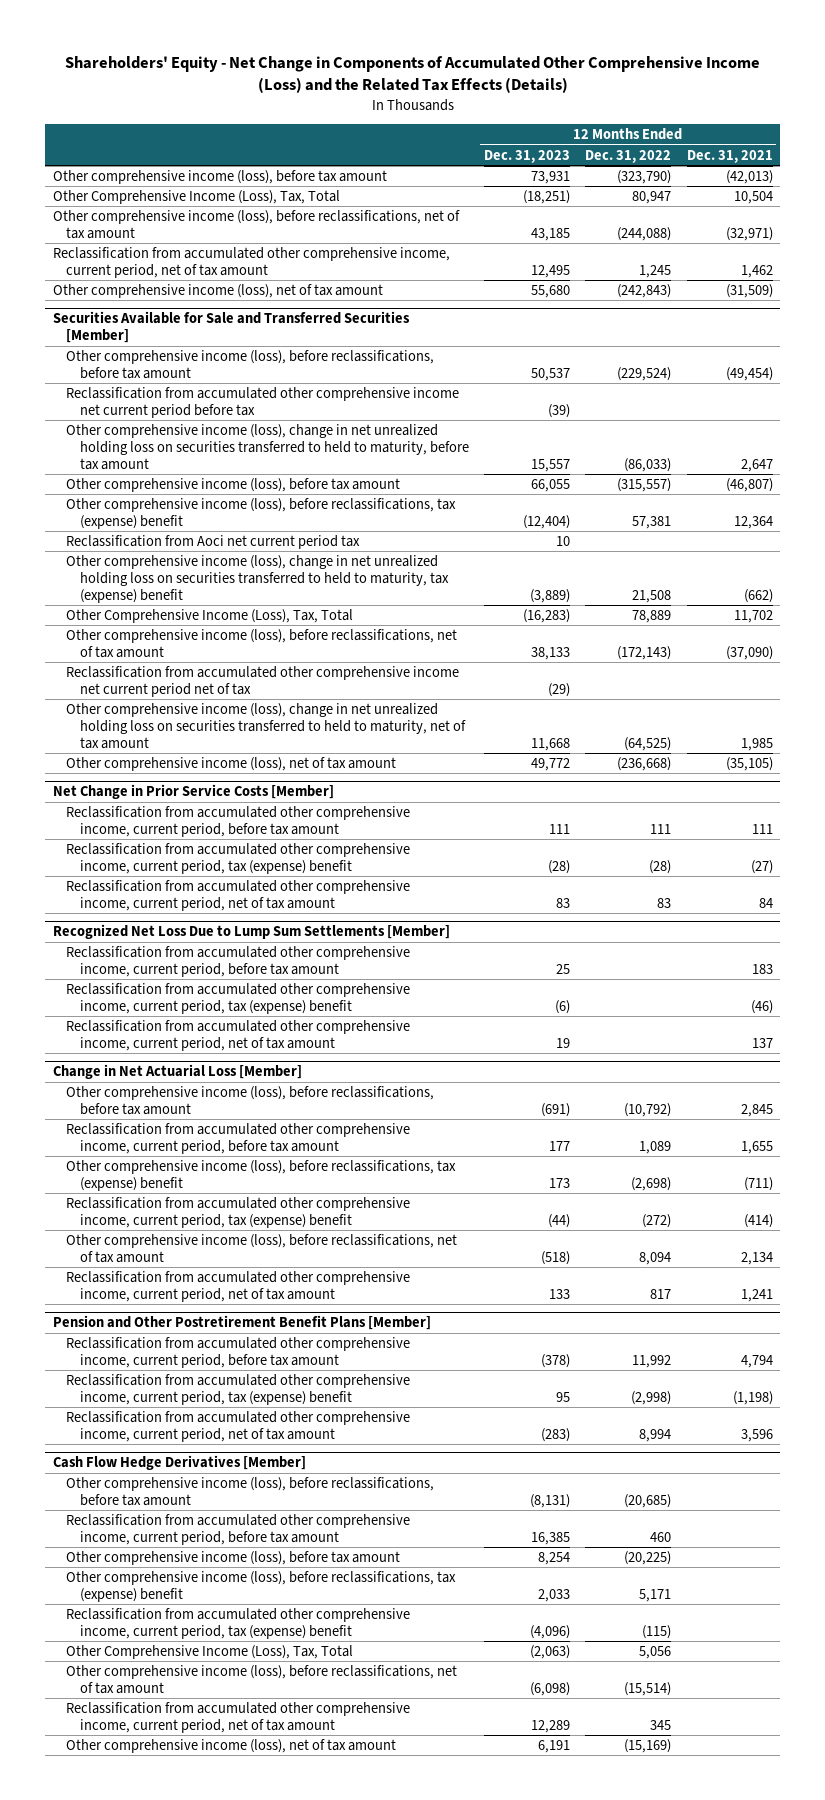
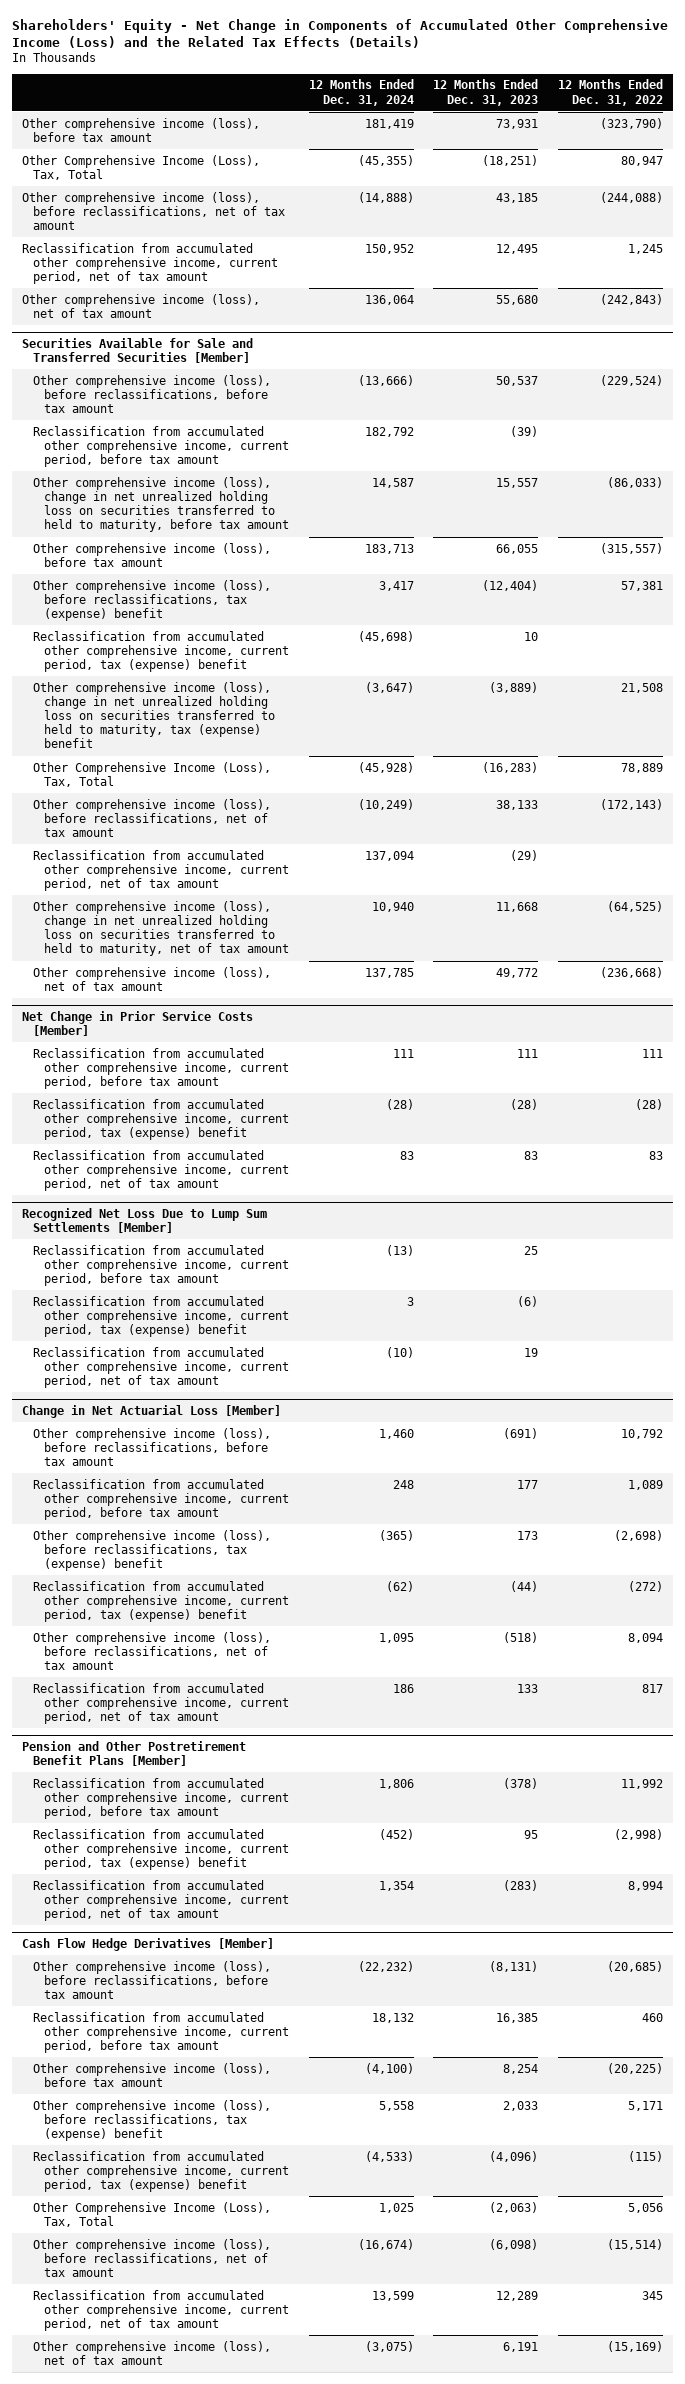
- | 12 Months Ended Dec. 31, 2023 | 12 Months Ended Dec. 31, 2022 | 12 Months Ended Dec. 31, 2021
+ | 12 Months Ended Dec. 31, 2024 | 12 Months Ended Dec. 31, 2023 | 12 Months Ended Dec. 31, 2022
@ Securities Available for Sale and Transferred Securities [Member]
- Reclassification from accumulated other comprehensive income net current period before tax | (39) | |
+ Reclassification from accumulated other comprehensive income, current period, before tax amount | 182,792 | (39) |
- Reclassification from Aoci net current period tax | 10 | |
+ Reclassification from accumulated other comprehensive income, current period, tax (expense) benefit | (45,698) | 10 |
- Reclassification from accumulated other comprehensive income net current period net of tax | (29) | |
+ Reclassification from accumulated other comprehensive income, current period, net of tax amount | 137,094 | (29) |
@ Change in Net Actuarial Loss [Member]
- Other comprehensive income (loss), before reclassifications, before tax amount | (691) | (10,792) | 2,845
+ Other comprehensive income (loss), before reclassifications, before tax amount | 1,460 | (691) | 10,792

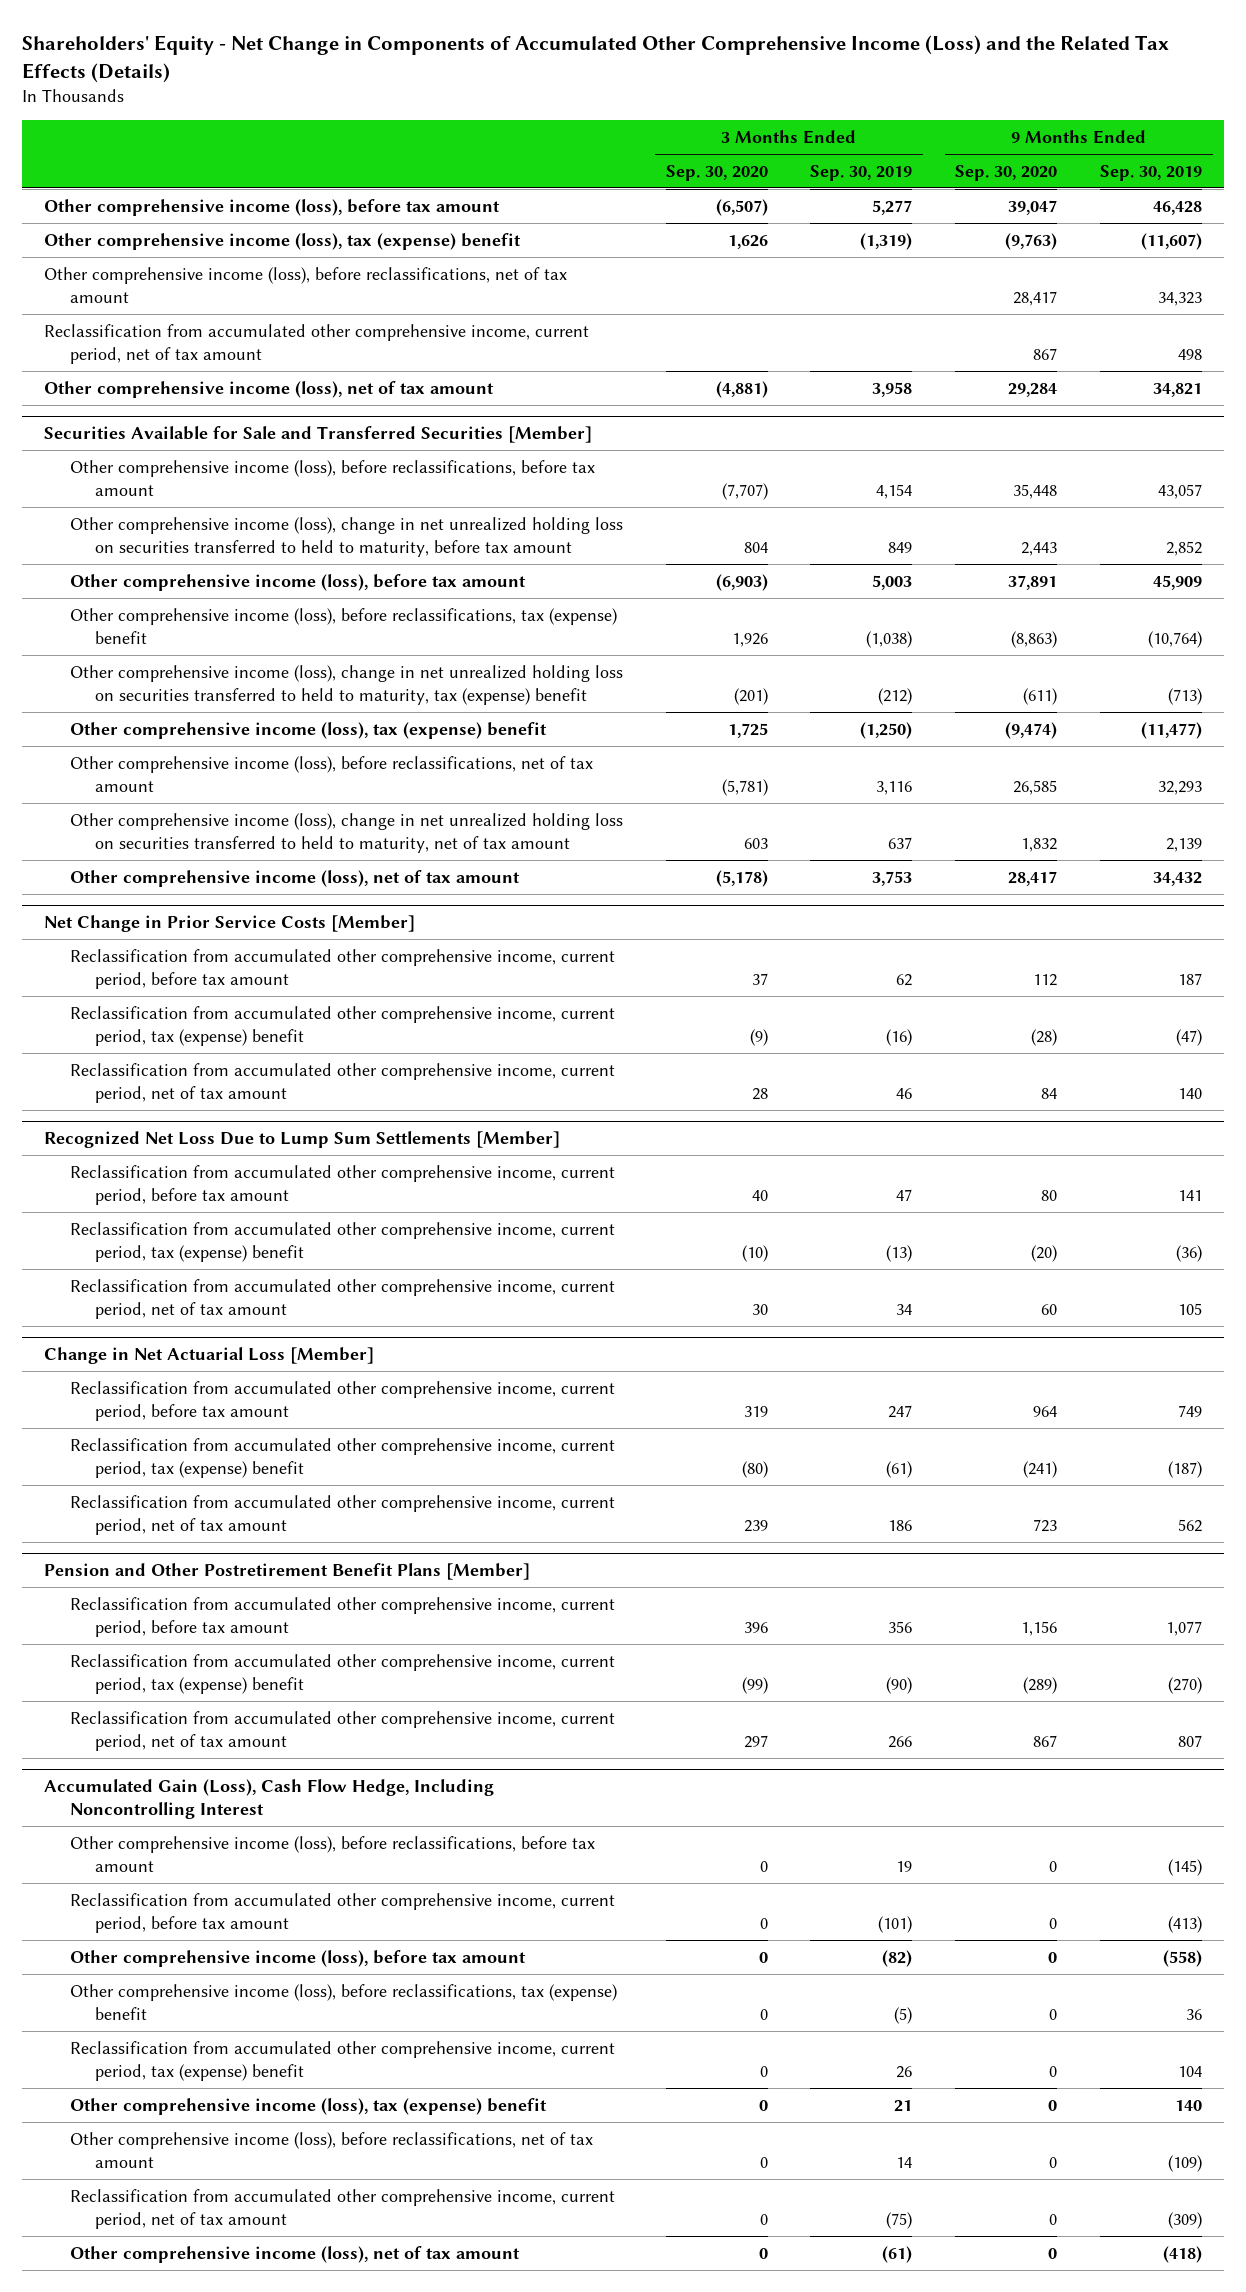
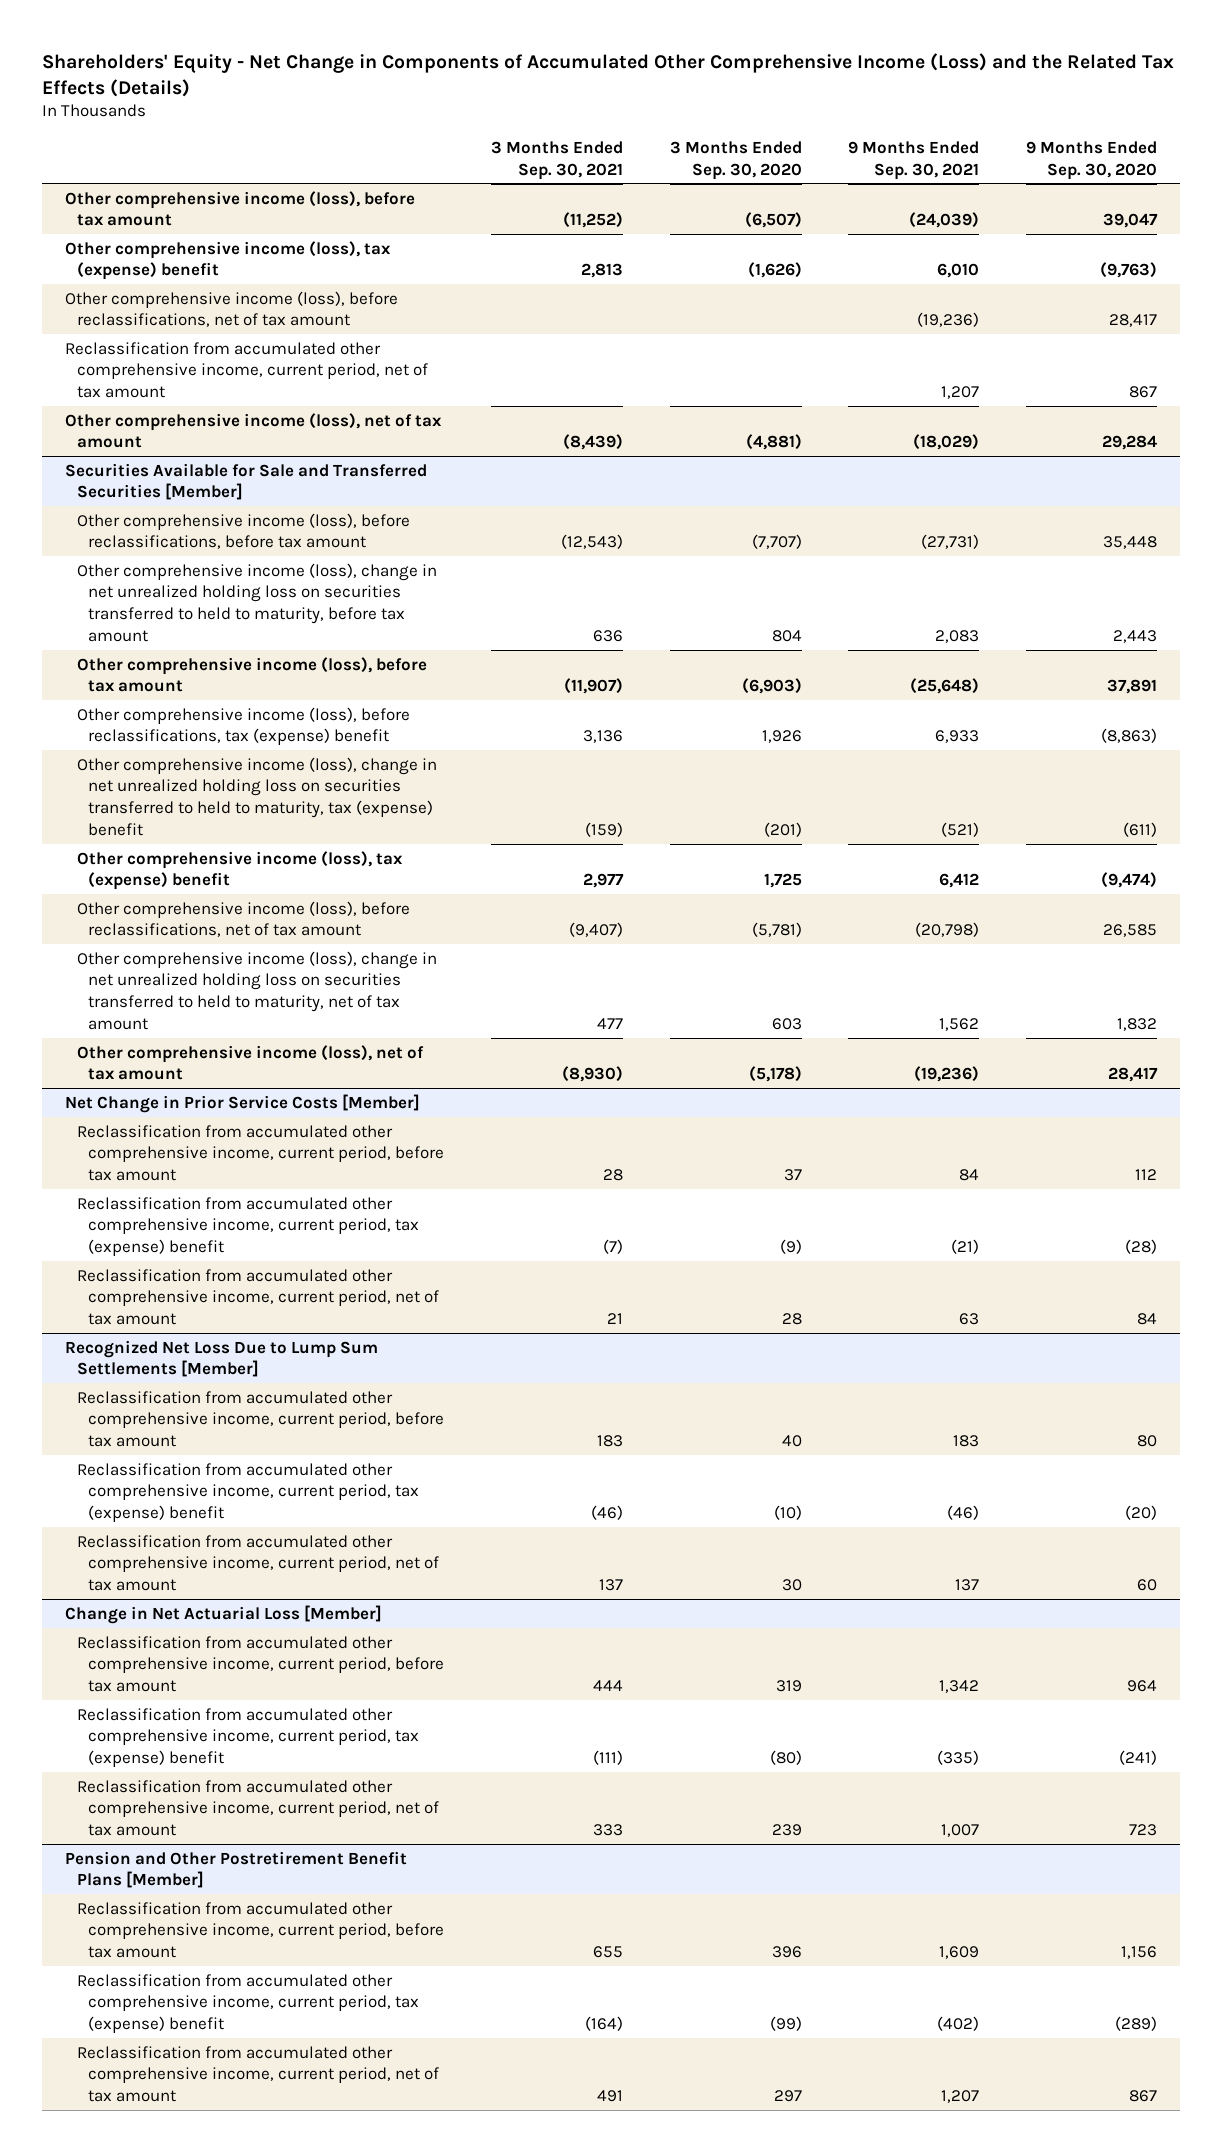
- | 3 Months Ended Sep. 30, 2020 | 3 Months Ended Sep. 30, 2019 | 9 Months Ended Sep. 30, 2020 | 9 Months Ended Sep. 30, 2019
+ | 3 Months Ended Sep. 30, 2021 | 3 Months Ended Sep. 30, 2020 | 9 Months Ended Sep. 30, 2021 | 9 Months Ended Sep. 30, 2020
- Other comprehensive income (loss), tax (expense) benefit | 1,626 | (1,319) | (9,763) | (11,607)
+ Other comprehensive income (loss), tax (expense) benefit | 2,813 | (1,626) | 6,010 | (9,763)
- Accumulated Gain (Loss), Cash Flow Hedge, Including Noncontrolling Interest
- Other comprehensive income (loss), before reclassifications, before tax amount | 0 | 19 | 0 | (145)
- Reclassification from accumulated other comprehensive income, current period, before tax amount | 0 | (101) | 0 | (413)
- Other comprehensive income (loss), before tax amount | 0 | (82) | 0 | (558)
- Other comprehensive income (loss), before reclassifications, tax (expense) benefit | 0 | (5) | 0 | 36
- Reclassification from accumulated other comprehensive income, current period, tax (expense) benefit | 0 | 26 | 0 | 104
- Other comprehensive income (loss), tax (expense) benefit | 0 | 21 | 0 | 140
- Other comprehensive income (loss), before reclassifications, net of tax amount | 0 | 14 | 0 | (109)
- Reclassification from accumulated other comprehensive income, current period, net of tax amount | 0 | (75) | 0 | (309)
- Other comprehensive income (loss), net of tax amount | 0 | (61) | 0 | (418)

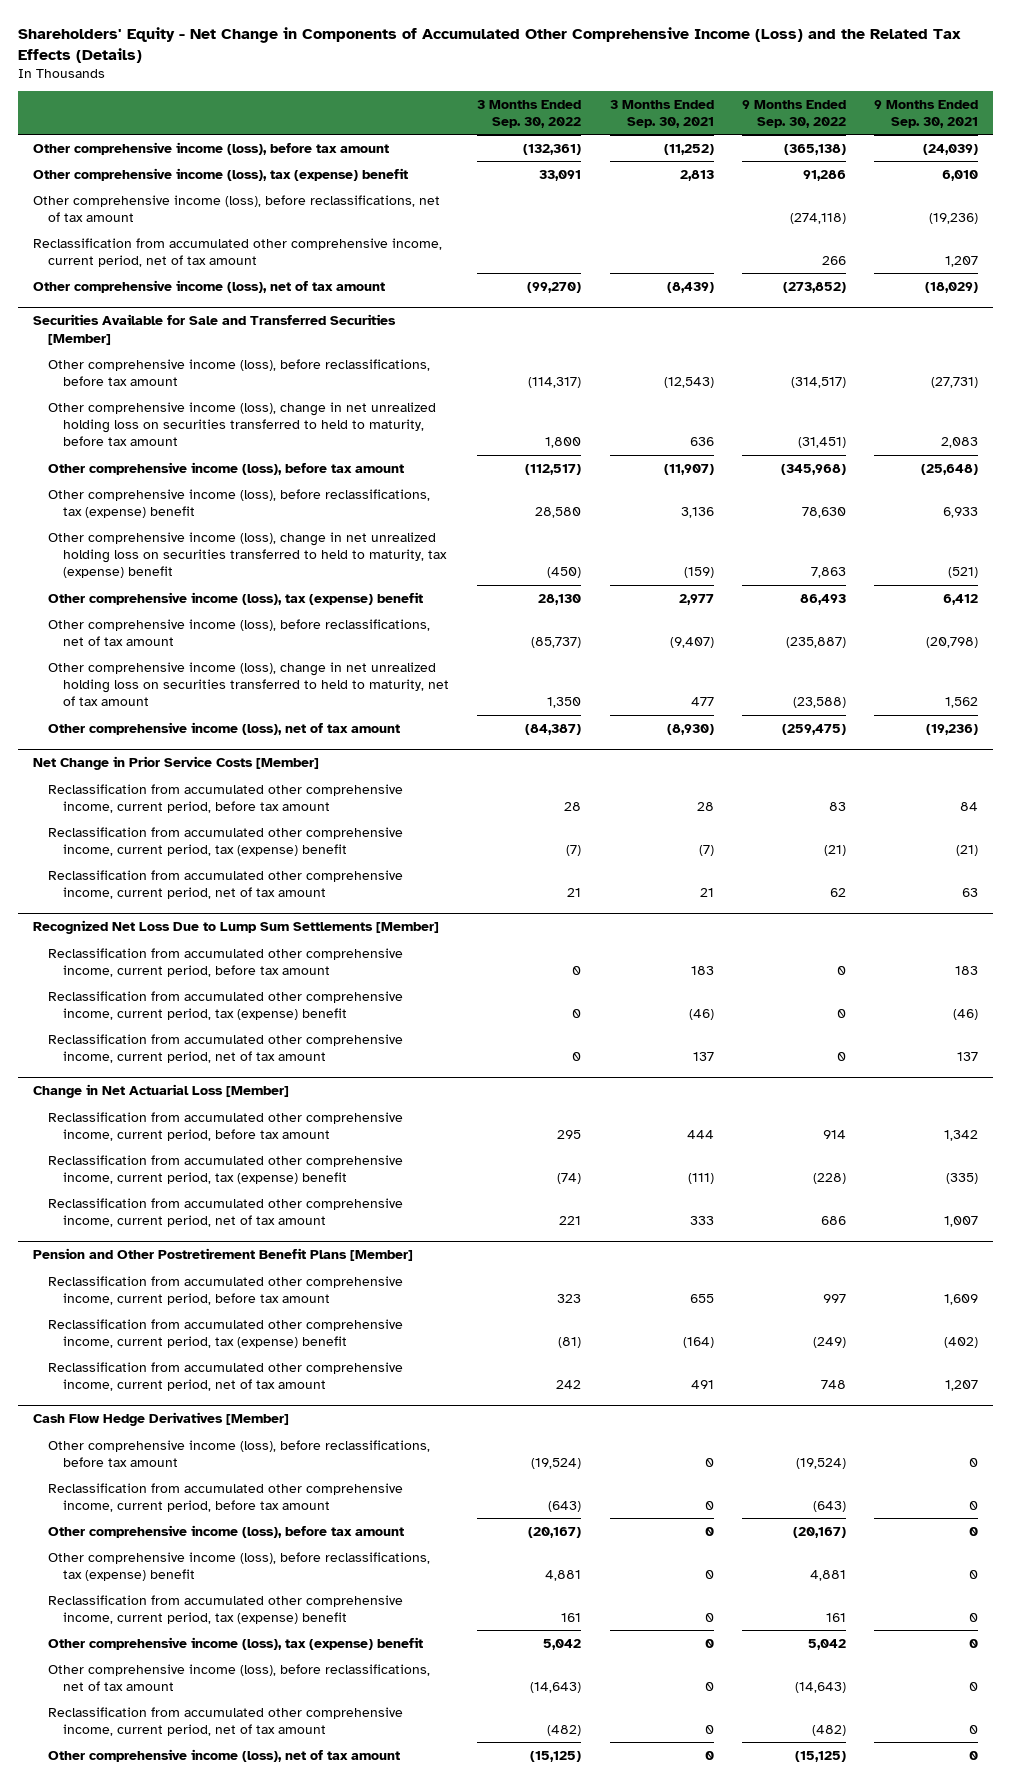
- | 3 Months Ended Sep. 30, 2021 | 3 Months Ended Sep. 30, 2020 | 9 Months Ended Sep. 30, 2021 | 9 Months Ended Sep. 30, 2020
+ | 3 Months Ended Sep. 30, 2022 | 3 Months Ended Sep. 30, 2021 | 9 Months Ended Sep. 30, 2022 | 9 Months Ended Sep. 30, 2021
+ Cash Flow Hedge Derivatives [Member]
+ Other comprehensive income (loss), before reclassifications, before tax amount | (19,524) | 0 | (19,524) | 0
+ Reclassification from accumulated other comprehensive income, current period, before tax amount | (643) | 0 | (643) | 0
+ Other comprehensive income (loss), before tax amount | (20,167) | 0 | (20,167) | 0
+ Other comprehensive income (loss), before reclassifications, tax (expense) benefit | 4,881 | 0 | 4,881 | 0
+ Reclassification from accumulated other comprehensive income, current period, tax (expense) benefit | 161 | 0 | 161 | 0
+ Other comprehensive income (loss), tax (expense) benefit | 5,042 | 0 | 5,042 | 0
+ Other comprehensive income (loss), before reclassifications, net of tax amount | (14,643) | 0 | (14,643) | 0
+ Reclassification from accumulated other comprehensive income, current period, net of tax amount | (482) | 0 | (482) | 0
+ Other comprehensive income (loss), net of tax amount | (15,125) | 0 | (15,125) | 0

